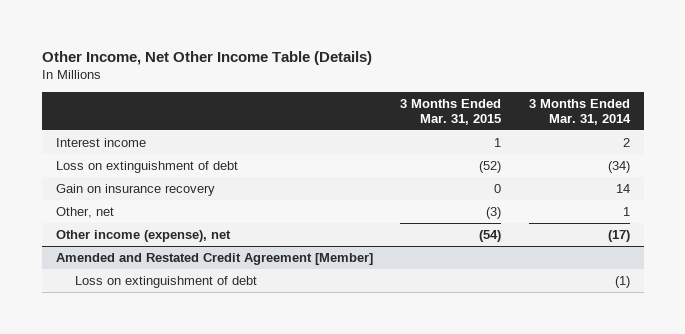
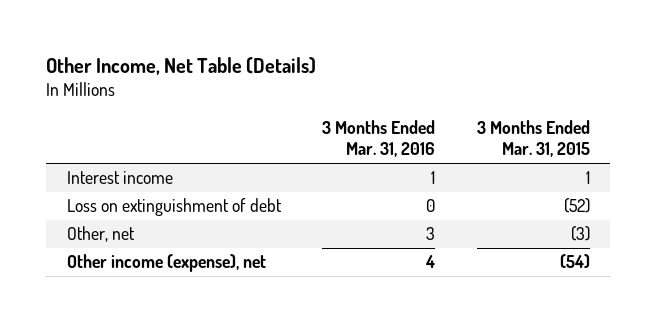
- Other Income, Net Other Income Table (Details)
+ Other Income, Net Table (Details)
- | 3 Months Ended Mar. 31, 2015 | 3 Months Ended Mar. 31, 2014
+ | 3 Months Ended Mar. 31, 2016 | 3 Months Ended Mar. 31, 2015
- Gain on insurance recovery | 0 | 14
- Amended and Restated Credit Agreement [Member]
- Loss on extinguishment of debt | | (1)

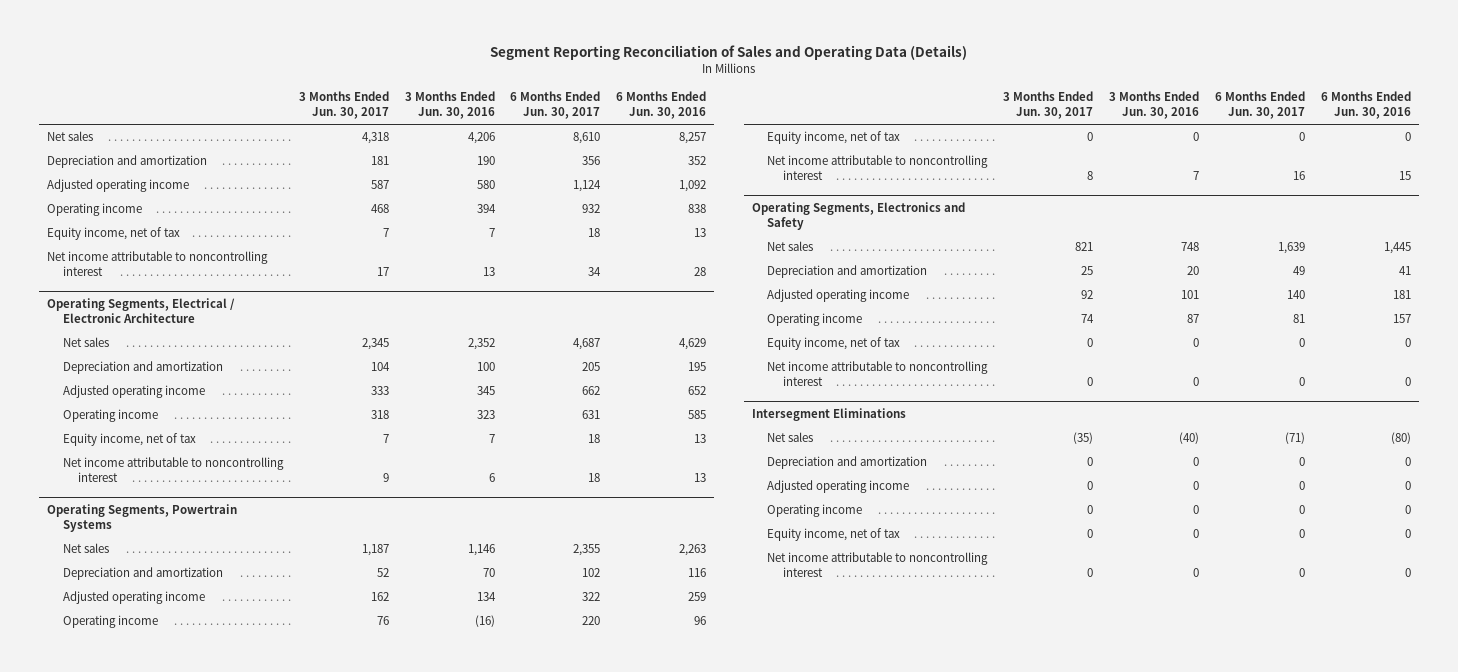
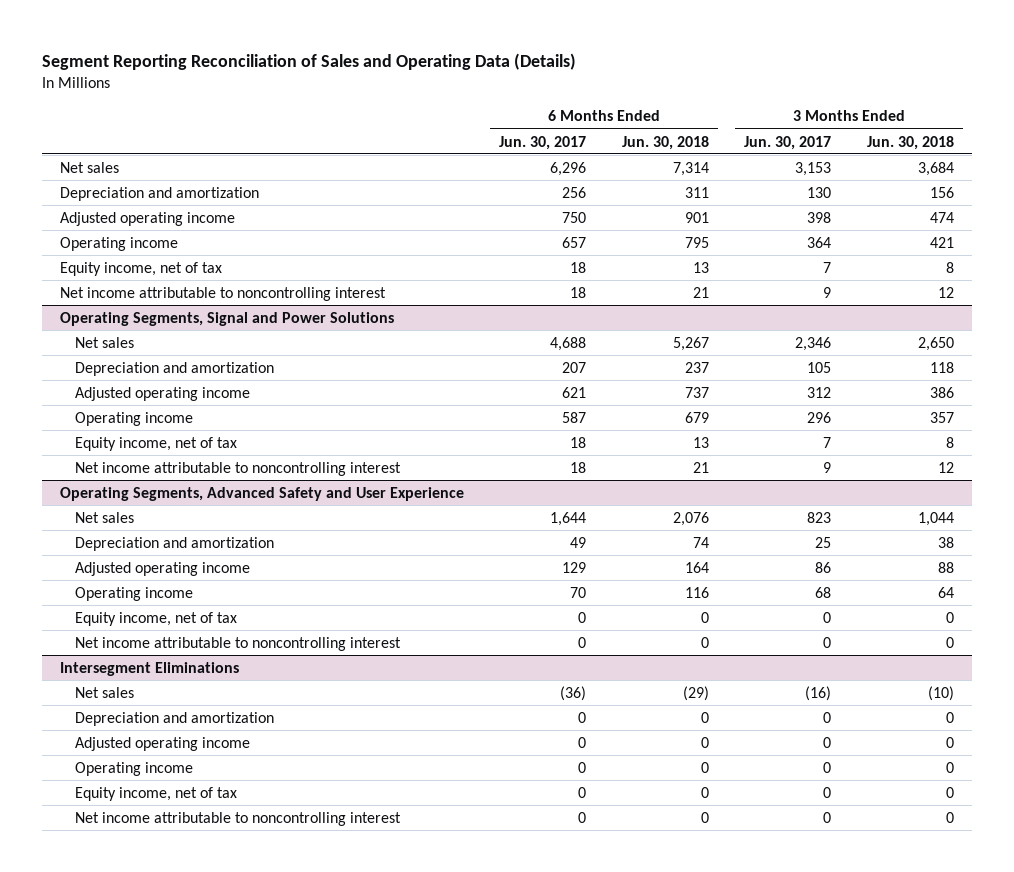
- | 3 Months Ended Jun. 30, 2017 | 3 Months Ended Jun. 30, 2016 | 6 Months Ended Jun. 30, 2017 | 6 Months Ended Jun. 30, 2016
+ | 6 Months Ended Jun. 30, 2017 | 6 Months Ended Jun. 30, 2018 | 3 Months Ended Jun. 30, 2017 | 3 Months Ended Jun. 30, 2018
- Net sales | 4,318 | 4,206 | 8,610 | 8,257
- Depreciation and amortization | 181 | 190 | 356 | 352
- Adjusted operating income | 587 | 580 | 1,124 | 1,092
- Operating income | 468 | 394 | 932 | 838
+ Net sales | 6,296 | 7,314 | 3,153 | 3,684
+ Depreciation and amortization | 256 | 311 | 130 | 156
+ Adjusted operating income | 750 | 901 | 398 | 474
+ Operating income | 657 | 795 | 364 | 421
- Net income attributable to noncontrolling interest | 17 | 13 | 34 | 28
- Operating Segments, Electrical / Electronic Architecture
- Net sales | 2,345 | 2,352 | 4,687 | 4,629
- Depreciation and amortization | 104 | 100 | 205 | 195
- Adjusted operating income | 333 | 345 | 662 | 652
- Operating income | 318 | 323 | 631 | 585
+ Net income attributable to noncontrolling interest | 18 | 21 | 9 | 12
+ Operating Segments, Signal and Power Solutions
+ Net sales | 4,688 | 5,267 | 2,346 | 2,650
+ Depreciation and amortization | 207 | 237 | 105 | 118
+ Adjusted operating income | 621 | 737 | 312 | 386
+ Operating income | 587 | 679 | 296 | 357
- Operating Segments, Powertrain Systems
- Net sales | 1,187 | 1,146 | 2,355 | 2,263
- Depreciation and amortization | 52 | 70 | 102 | 116
- Adjusted operating income | 162 | 134 | 322 | 259
- Operating income | 76 | (16) | 220 | 96
- Equity income, net of tax | 0 | 0 | 0 | 0
- Net income attributable to noncontrolling interest | 8 | 7 | 16 | 15
- Operating Segments, Electronics and Safety
- Net sales | 821 | 748 | 1,639 | 1,445
+ Operating Segments, Advanced Safety and User Experience
+ Net sales | 1,644 | 2,076 | 823 | 1,044
- Adjusted operating income | 92 | 101 | 140 | 181
- Operating income | 74 | 87 | 81 | 157
+ Adjusted operating income | 129 | 164 | 86 | 88
+ Operating income | 70 | 116 | 68 | 64
@ Intersegment Eliminations
- Net sales | (35) | (40) | (71) | (80)
+ Net sales | (36) | (29) | (16) | (10)

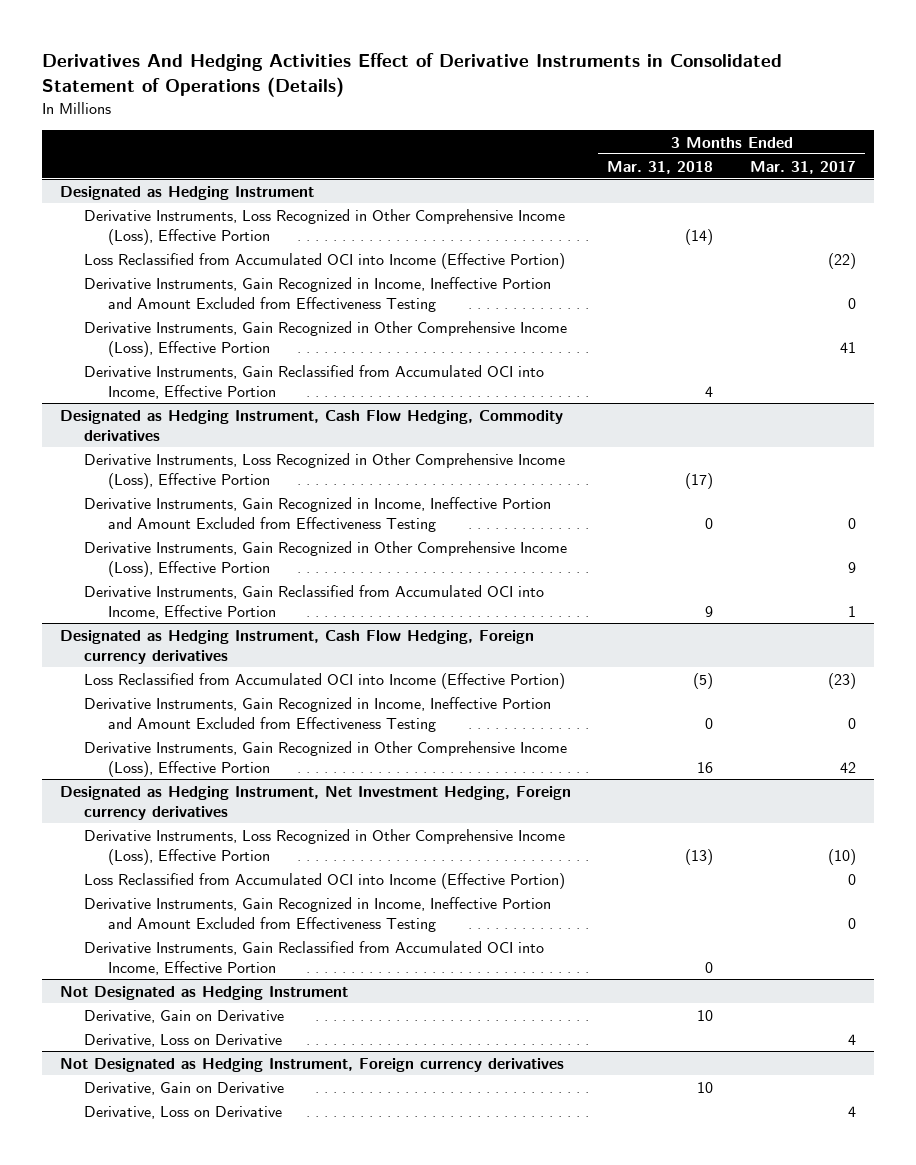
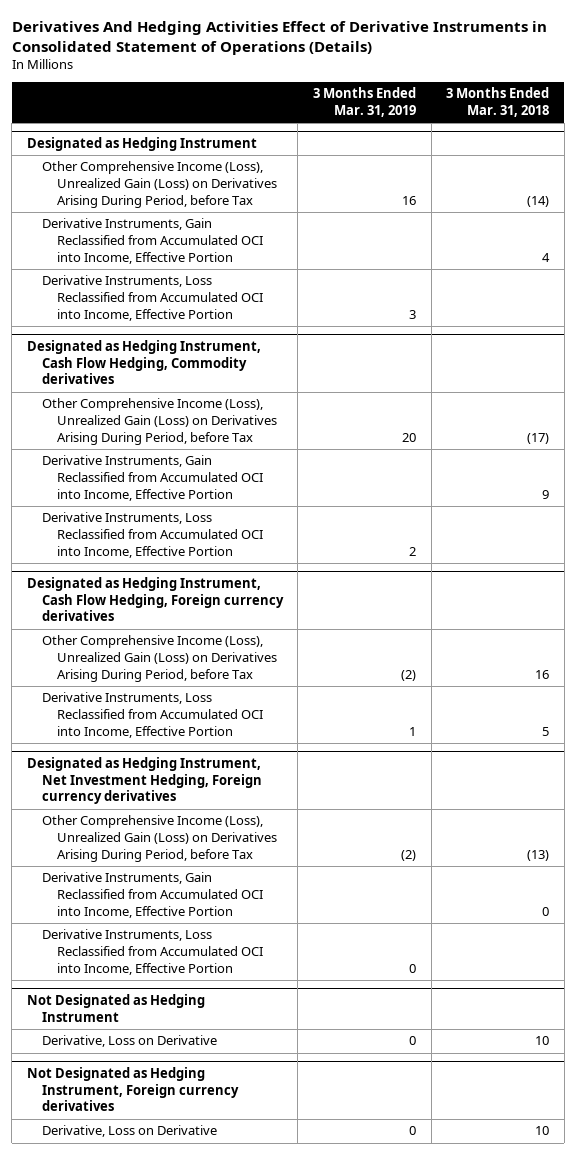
- | 3 Months Ended Mar. 31, 2018 | 3 Months Ended Mar. 31, 2017
+ | 3 Months Ended Mar. 31, 2019 | 3 Months Ended Mar. 31, 2018
@ Designated as Hedging Instrument
- Derivative Instruments, Loss Recognized in Other Comprehensive Income (Loss), Effective Portion | (14) |
- Loss Reclassified from Accumulated OCI into Income (Effective Portion) | | (22)
- Derivative Instruments, Gain Recognized in Income, Ineffective Portion and Amount Excluded from Effectiveness Testing | | 0
- Derivative Instruments, Gain Recognized in Other Comprehensive Income (Loss), Effective Portion | | 41
+ Other Comprehensive Income (Loss), Unrealized Gain (Loss) on Derivatives Arising During Period, before Tax | 16 | (14)
+ Derivative Instruments, Loss Reclassified from Accumulated OCI into Income, Effective Portion | 3 |
@ Designated as Hedging Instrument, Cash Flow Hedging, Commodity derivatives
- Derivative Instruments, Loss Recognized in Other Comprehensive Income (Loss), Effective Portion | (17) |
- Derivative Instruments, Gain Recognized in Income, Ineffective Portion and Amount Excluded from Effectiveness Testing | 0 | 0
- Derivative Instruments, Gain Recognized in Other Comprehensive Income (Loss), Effective Portion | | 9
+ Other Comprehensive Income (Loss), Unrealized Gain (Loss) on Derivatives Arising During Period, before Tax | 20 | (17)
+ Derivative Instruments, Loss Reclassified from Accumulated OCI into Income, Effective Portion | 2 |
@ Designated as Hedging Instrument, Cash Flow Hedging, Foreign currency derivatives
- Loss Reclassified from Accumulated OCI into Income (Effective Portion) | (5) | (23)
- Derivative Instruments, Gain Recognized in Income, Ineffective Portion and Amount Excluded from Effectiveness Testing | 0 | 0
- Derivative Instruments, Gain Recognized in Other Comprehensive Income (Loss), Effective Portion | 16 | 42
+ Other Comprehensive Income (Loss), Unrealized Gain (Loss) on Derivatives Arising During Period, before Tax | (2) | 16
+ Derivative Instruments, Loss Reclassified from Accumulated OCI into Income, Effective Portion | 1 | 5
@ Designated as Hedging Instrument, Net Investment Hedging, Foreign currency derivatives
- Derivative Instruments, Loss Recognized in Other Comprehensive Income (Loss), Effective Portion | (13) | (10)
- Loss Reclassified from Accumulated OCI into Income (Effective Portion) | | 0
- Derivative Instruments, Gain Recognized in Income, Ineffective Portion and Amount Excluded from Effectiveness Testing | | 0
+ Other Comprehensive Income (Loss), Unrealized Gain (Loss) on Derivatives Arising During Period, before Tax | (2) | (13)
+ Derivative Instruments, Loss Reclassified from Accumulated OCI into Income, Effective Portion | 0 |
@ Not Designated as Hedging Instrument
- Derivative, Gain on Derivative | 10 |
- Derivative, Loss on Derivative | | 4
+ Derivative, Loss on Derivative | 0 | 10
@ Not Designated as Hedging Instrument, Foreign currency derivatives
- Derivative, Gain on Derivative | 10 |
- Derivative, Loss on Derivative | | 4
+ Derivative, Loss on Derivative | 0 | 10

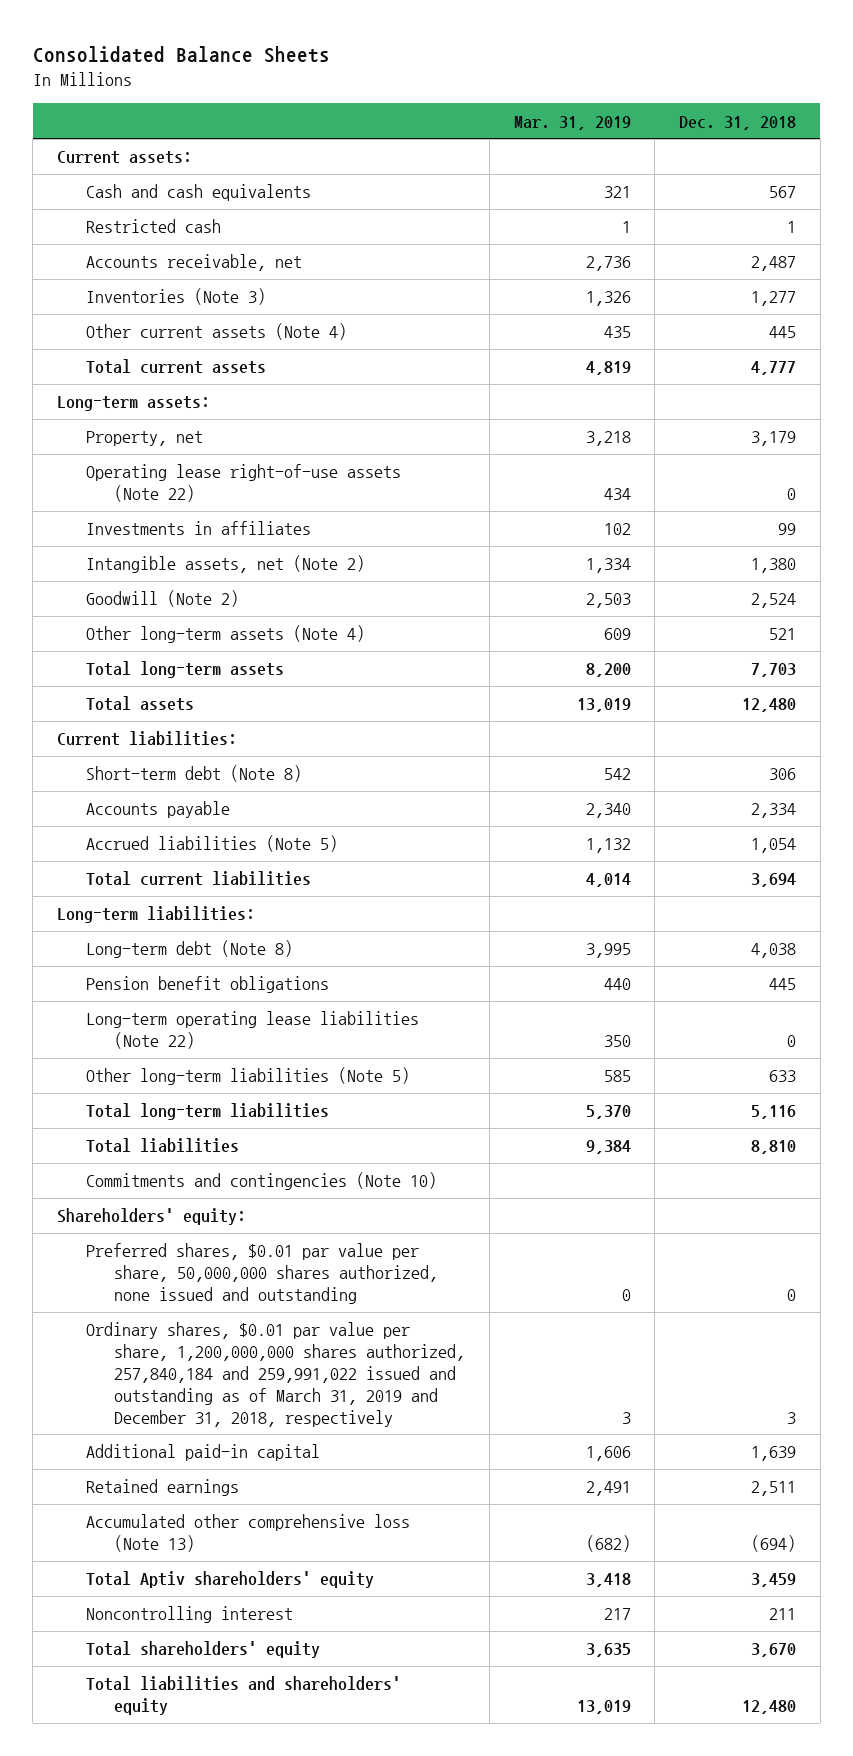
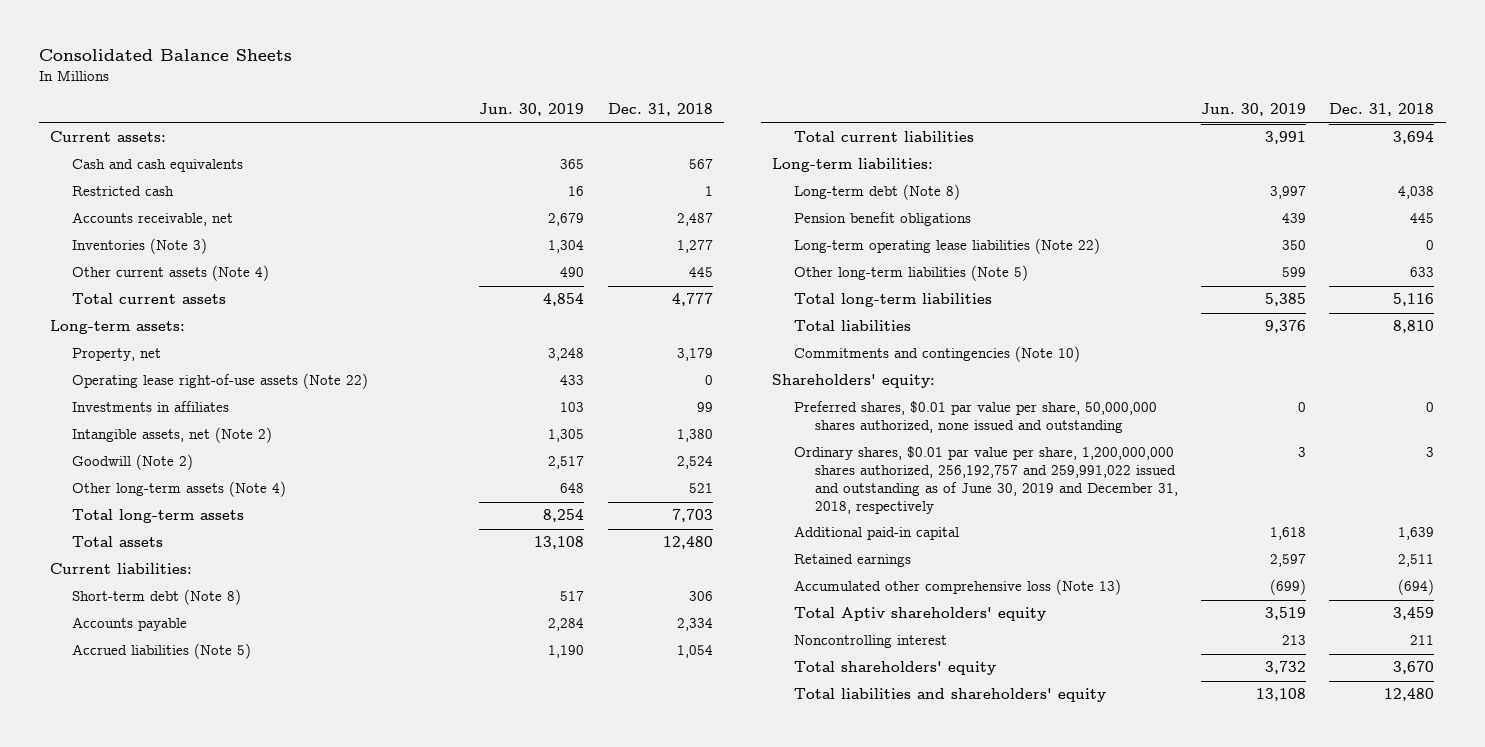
- | Mar. 31, 2019 | Dec. 31, 2018
+ | Jun. 30, 2019 | Dec. 31, 2018
- Ordinary shares, $0.01 par value per share, 1,200,000,000 shares authorized, 257,840,184 and 259,991,022 issued and outstanding as of March 31, 2019 and December 31, 2018, respectively | 3 | 3
+ Ordinary shares, $0.01 par value per share, 1,200,000,000 shares authorized, 256,192,757 and 259,991,022 issued and outstanding as of June 30, 2019 and December 31, 2018, respectively | 3 | 3

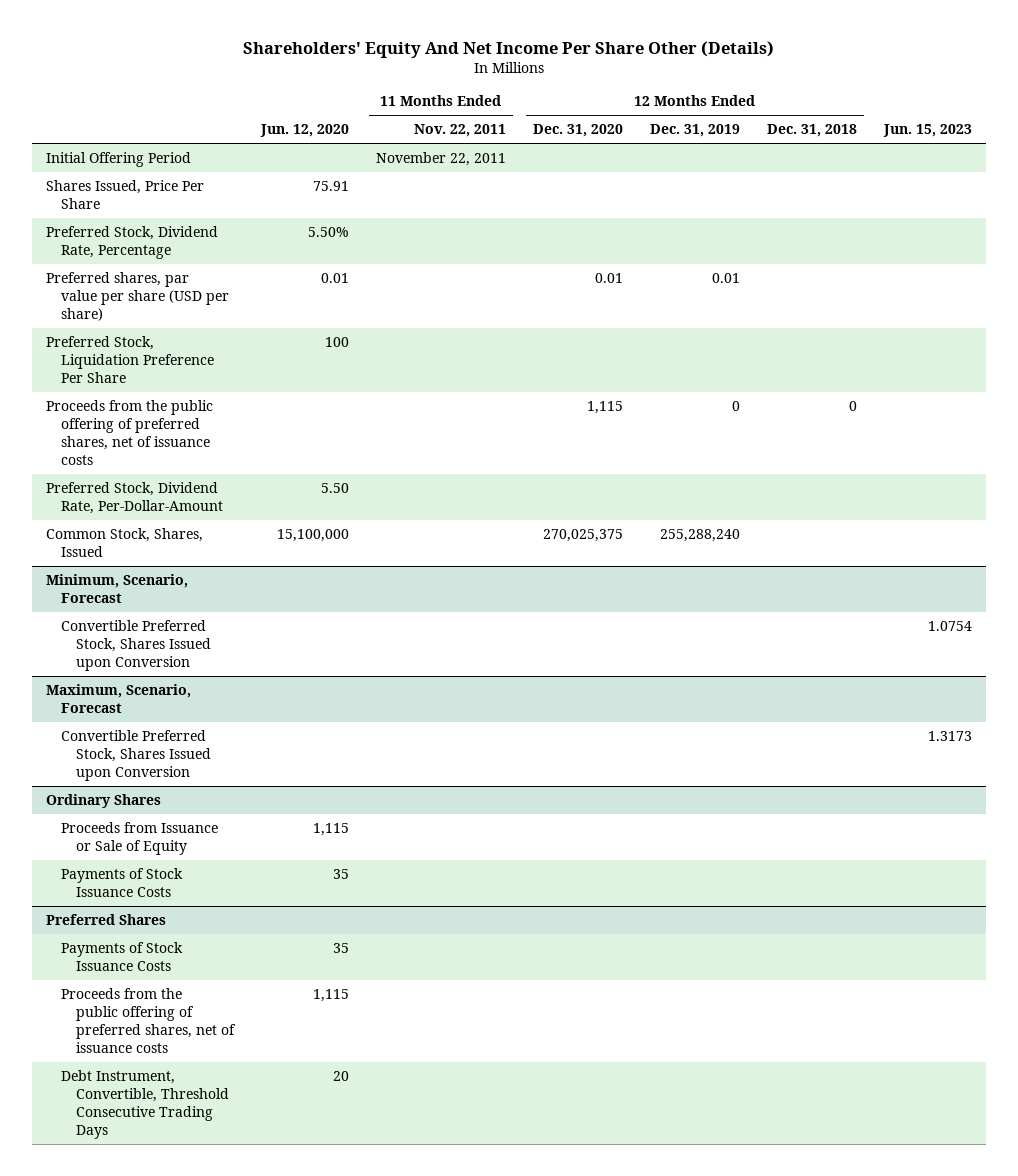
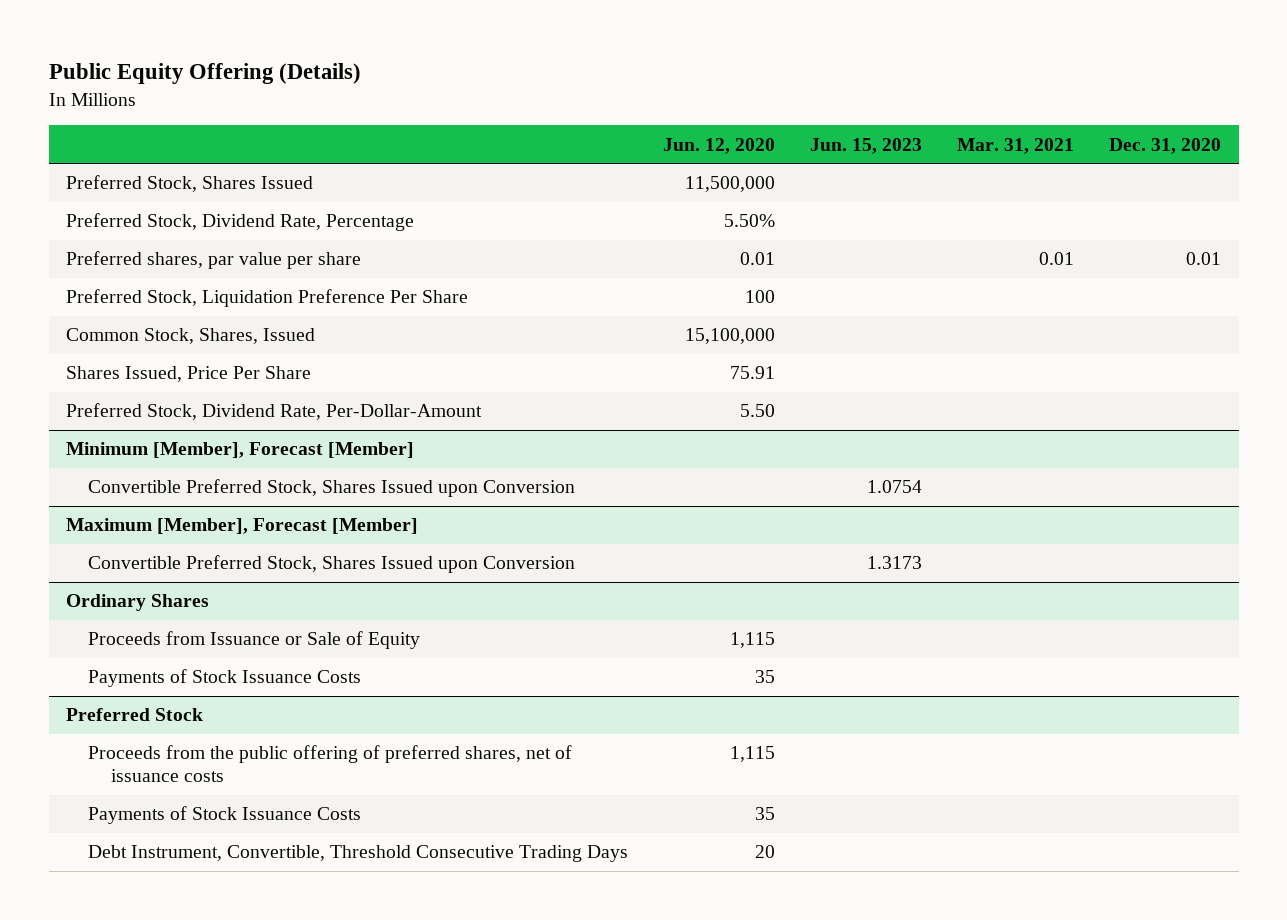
- Shareholders' Equity And Net Income Per Share Other (Details)
+ Public Equity Offering (Details)
- | Jun. 12, 2020 | 11 Months Ended Nov. 22, 2011 | 12 Months Ended Dec. 31, 2020 | 12 Months Ended Dec. 31, 2019 | 12 Months Ended Dec. 31, 2018 | Jun. 15, 2023
+ | Jun. 12, 2020 | Jun. 15, 2023 | Mar. 31, 2021 | Dec. 31, 2020
- Initial Offering Period | | November 22, 2011 | | | |
+ Preferred Stock, Shares Issued | 11,500,000 | | |
- Preferred shares, par value per share (USD per share) | 0.01 | | 0.01 | 0.01 | |
+ Preferred shares, par value per share | 0.01 | | 0.01 | 0.01
- Proceeds from the public offering of preferred shares, net of issuance costs | | | 1,115 | 0 | 0 |
- Minimum, Scenario, Forecast
moved down: Shares Issued, Price Per Share | 75.91 | | |
moved down: Preferred Stock, Dividend Rate, Per-Dollar-Amount | 5.50 | | |
+ Minimum [Member], Forecast [Member]
- Maximum, Scenario, Forecast
+ Maximum [Member], Forecast [Member]
- Preferred Shares
- Payments of Stock Issuance Costs | 35 | | | | |
+ Preferred Stock
+ Payments of Stock Issuance Costs | 35 | | |

